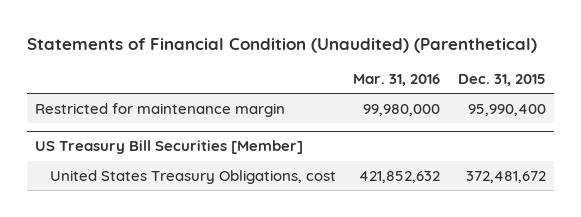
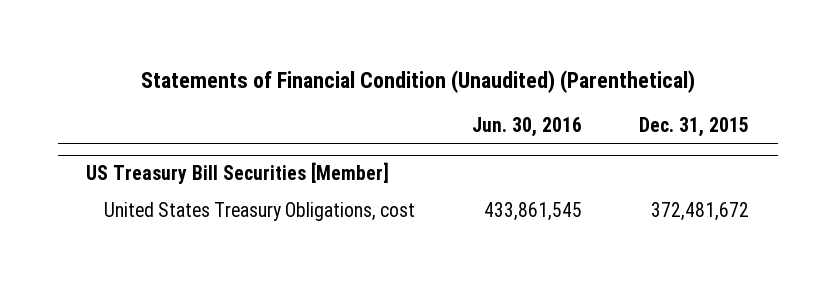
- | Mar. 31, 2016 | Dec. 31, 2015
+ | Jun. 30, 2016 | Dec. 31, 2015
- Restricted for maintenance margin | 99,980,000 | 95,990,400

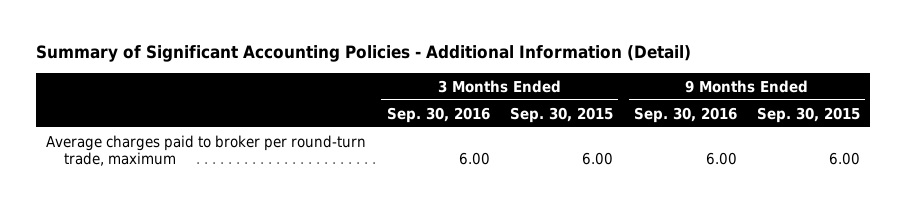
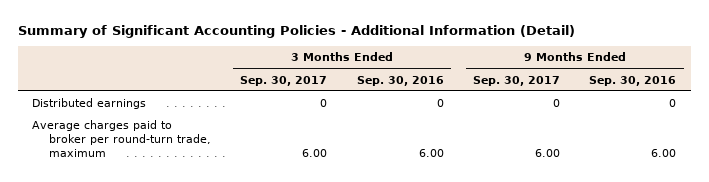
- | 3 Months Ended Sep. 30, 2016 | 3 Months Ended Sep. 30, 2015 | 9 Months Ended Sep. 30, 2016 | 9 Months Ended Sep. 30, 2015
+ | 3 Months Ended Sep. 30, 2017 | 3 Months Ended Sep. 30, 2016 | 9 Months Ended Sep. 30, 2017 | 9 Months Ended Sep. 30, 2016
+ Distributed earnings | 0 | 0 | 0 | 0

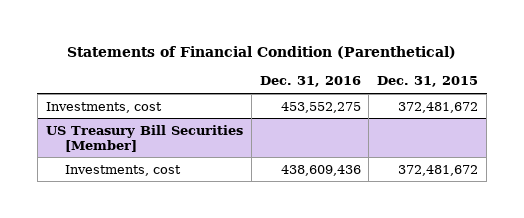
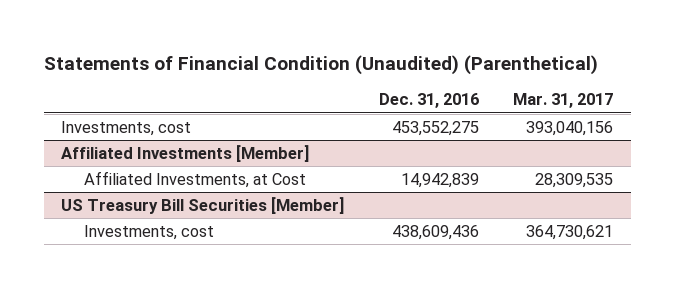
- Statements of Financial Condition (Parenthetical)
+ Statements of Financial Condition (Unaudited) (Parenthetical)
- | Dec. 31, 2016 | Dec. 31, 2015
+ | Dec. 31, 2016 | Mar. 31, 2017
+ Affiliated Investments [Member]
+ Affiliated Investments, at Cost | 14,942,839 | 28,309,535

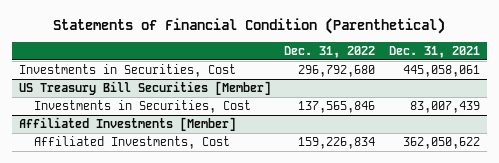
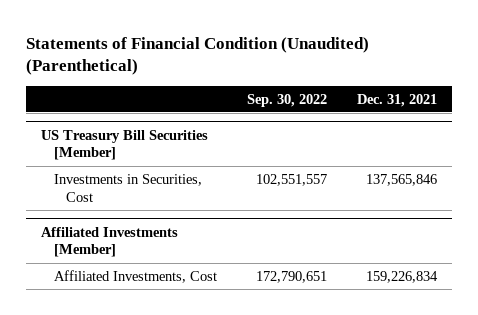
- Statements of Financial Condition (Parenthetical)
+ Statements of Financial Condition (Unaudited) (Parenthetical)
- | Dec. 31, 2022 | Dec. 31, 2021
+ | Sep. 30, 2022 | Dec. 31, 2021
- Investments in Securities, Cost | 296,792,680 | 445,058,061
@ US Treasury Bill Securities [Member]
- Investments in Securities, Cost | 137,565,846 | 83,007,439
+ Investments in Securities, Cost | 102,551,557 | 137,565,846
@ Affiliated Investments [Member]
- Affiliated Investments, Cost | 159,226,834 | 362,050,622
+ Affiliated Investments, Cost | 172,790,651 | 159,226,834

